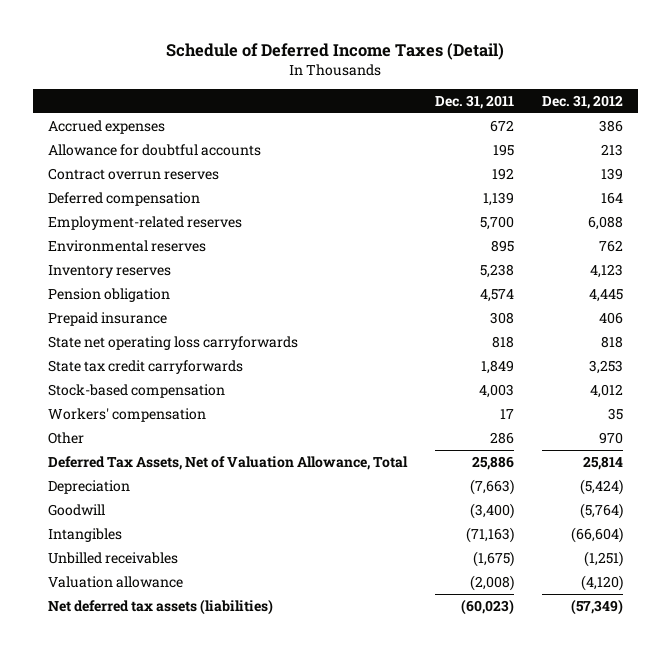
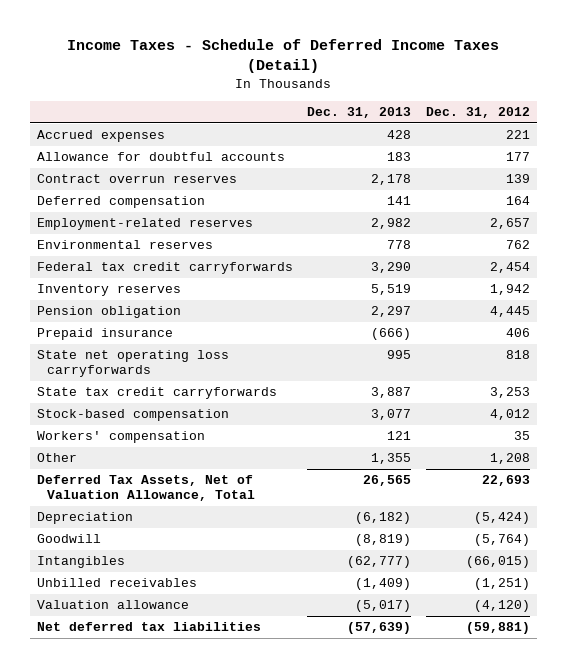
- Schedule of Deferred Income Taxes (Detail)
+ Income Taxes - Schedule of Deferred Income Taxes (Detail)
- | Dec. 31, 2011 | Dec. 31, 2012
+ | Dec. 31, 2013 | Dec. 31, 2012
- Accrued expenses | 672 | 386
- Allowance for doubtful accounts | 195 | 213
+ Accrued expenses | 428 | 221
+ Allowance for doubtful accounts | 183 | 177
- Employment-related reserves | 5,700 | 6,088
+ Employment-related reserves | 2,982 | 2,657
- Inventory reserves | 5,238 | 4,123
+ Federal tax credit carryforwards | 3,290 | 2,454
+ Inventory reserves | 5,519 | 1,942
- Other | 286 | 970
- Deferred Tax Assets, Net of Valuation Allowance, Total | 25,886 | 25,814
+ Other | 1,355 | 1,208
+ Deferred Tax Assets, Net of Valuation Allowance, Total | 26,565 | 22,693
- Intangibles | (71,163) | (66,604)
+ Intangibles | (62,777) | (66,015)
- Net deferred tax assets (liabilities) | (60,023) | (57,349)
+ Net deferred tax liabilities | (57,639) | (59,881)

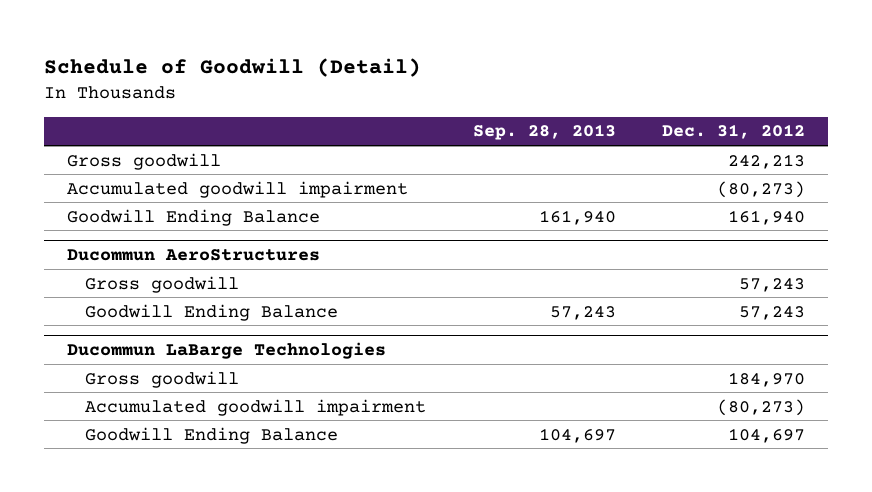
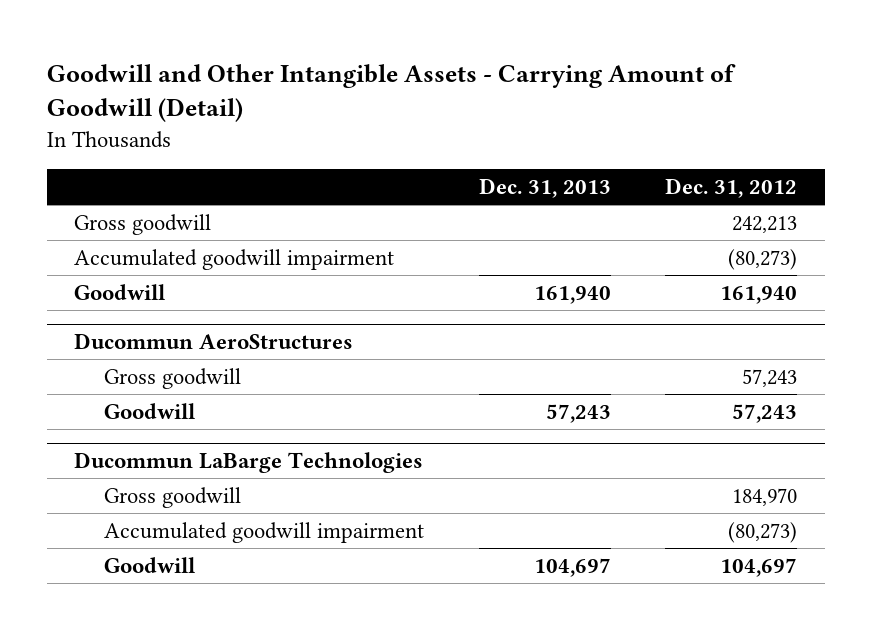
- Schedule of Goodwill (Detail)
+ Goodwill and Other Intangible Assets - Carrying Amount of Goodwill (Detail)
- | Sep. 28, 2013 | Dec. 31, 2012
+ | Dec. 31, 2013 | Dec. 31, 2012
- Goodwill Ending Balance | 161,940 | 161,940
+ Goodwill | 161,940 | 161,940
@ Ducommun AeroStructures
- Goodwill Ending Balance | 57,243 | 57,243
+ Goodwill | 57,243 | 57,243
@ Ducommun LaBarge Technologies
- Goodwill Ending Balance | 104,697 | 104,697
+ Goodwill | 104,697 | 104,697

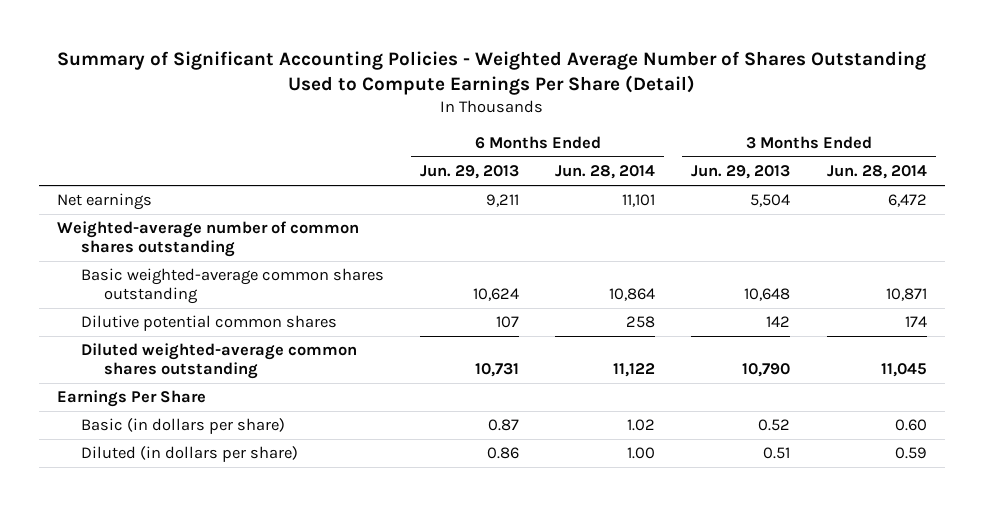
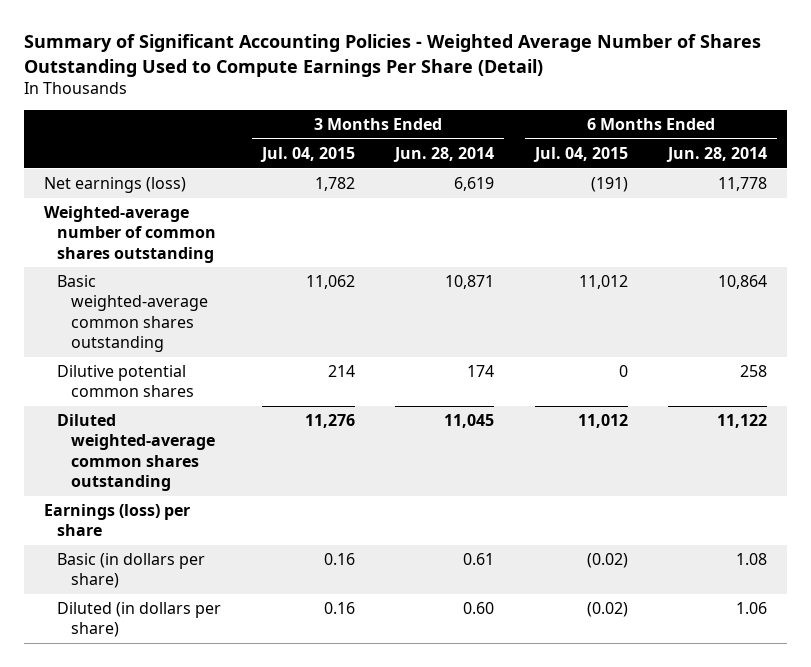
- | 6 Months Ended Jun. 29, 2013 | 6 Months Ended Jun. 28, 2014 | 3 Months Ended Jun. 29, 2013 | 3 Months Ended Jun. 28, 2014
+ | 3 Months Ended Jul. 04, 2015 | 3 Months Ended Jun. 28, 2014 | 6 Months Ended Jul. 04, 2015 | 6 Months Ended Jun. 28, 2014
- Net earnings | 9,211 | 11,101 | 5,504 | 6,472
+ Net earnings (loss) | 1,782 | 6,619 | (191) | 11,778
- Earnings Per Share
- Basic (in dollars per share) | 0.87 | 1.02 | 0.52 | 0.60
- Diluted (in dollars per share) | 0.86 | 1.00 | 0.51 | 0.59
+ Earnings (loss) per share
+ Basic (in dollars per share) | 0.16 | 0.61 | (0.02) | 1.08
+ Diluted (in dollars per share) | 0.16 | 0.60 | (0.02) | 1.06

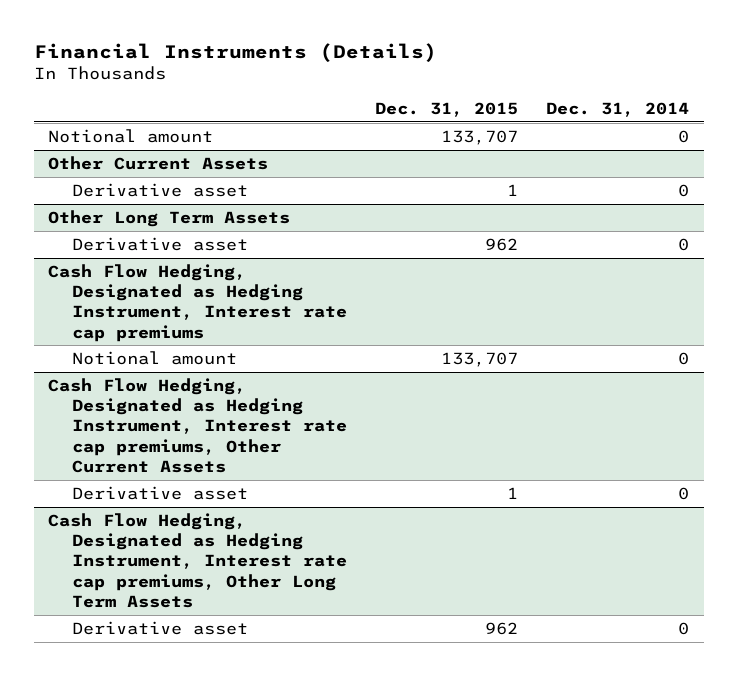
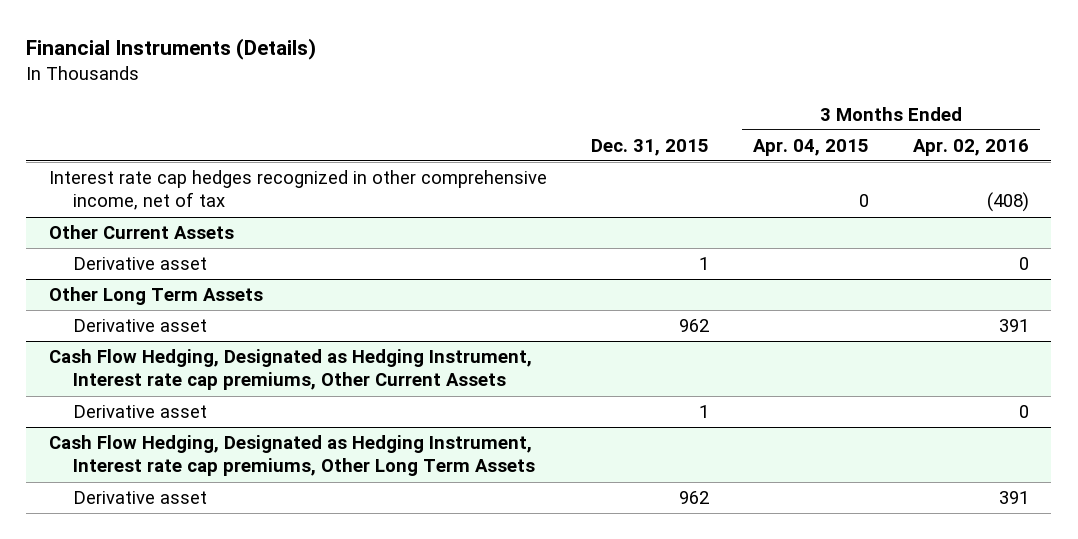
- | Dec. 31, 2015 | Dec. 31, 2014
+ | Dec. 31, 2015 | 3 Months Ended Apr. 04, 2015 | 3 Months Ended Apr. 02, 2016
- Notional amount | 133,707 | 0
+ Interest rate cap hedges recognized in other comprehensive income, net of tax | | 0 | (408)
- Cash Flow Hedging, Designated as Hedging Instrument, Interest rate cap premiums
- Notional amount | 133,707 | 0

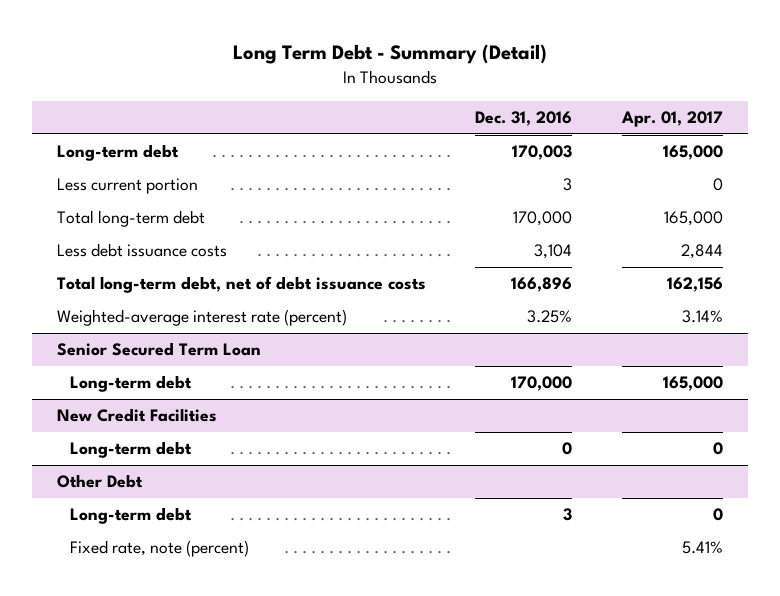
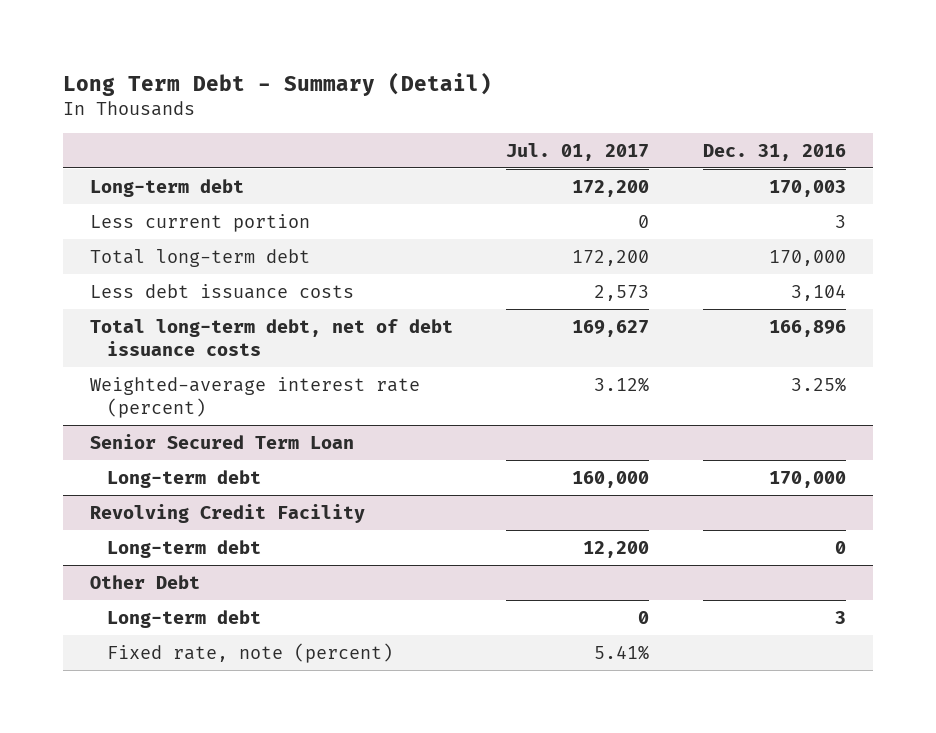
- | Dec. 31, 2016 | Apr. 01, 2017
+ | Jul. 01, 2017 | Dec. 31, 2016
- New Credit Facilities
+ Revolving Credit Facility

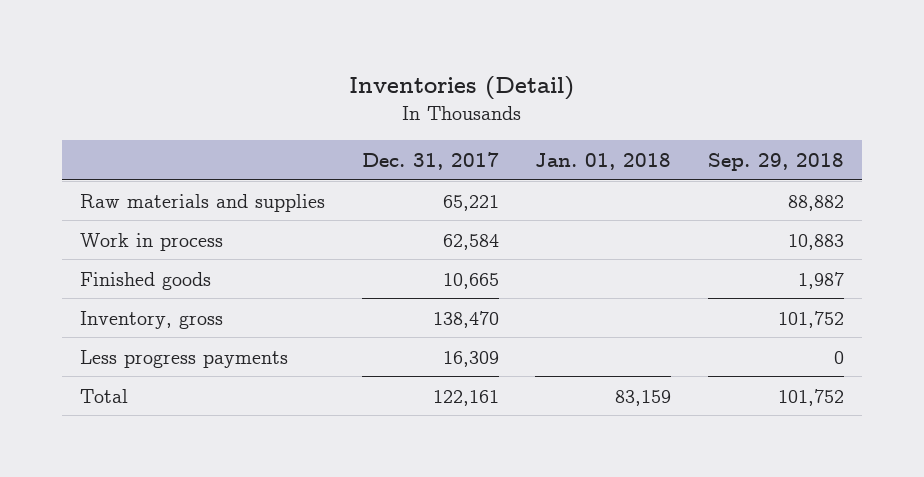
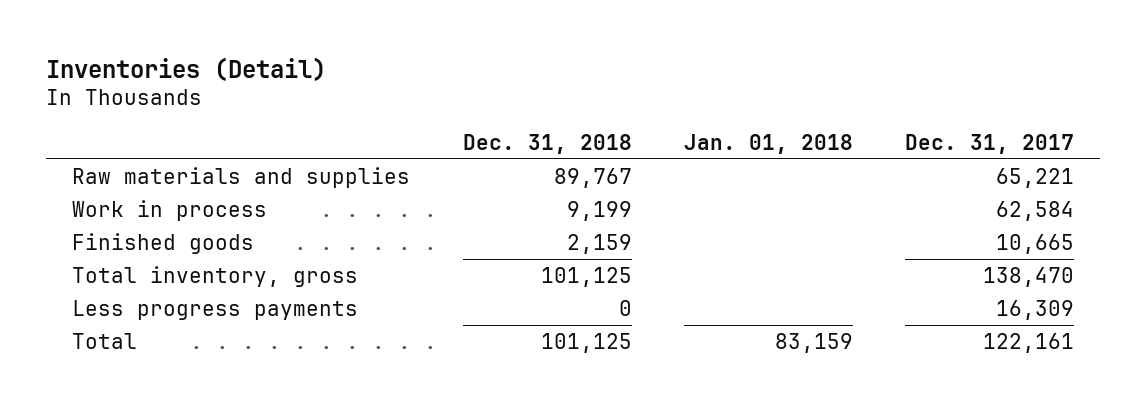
- | Dec. 31, 2017 | Jan. 01, 2018 | Sep. 29, 2018
+ | Dec. 31, 2018 | Jan. 01, 2018 | Dec. 31, 2017
- Inventory, gross | 138,470 | | 101,752
+ Total inventory, gross | 101,125 | | 138,470

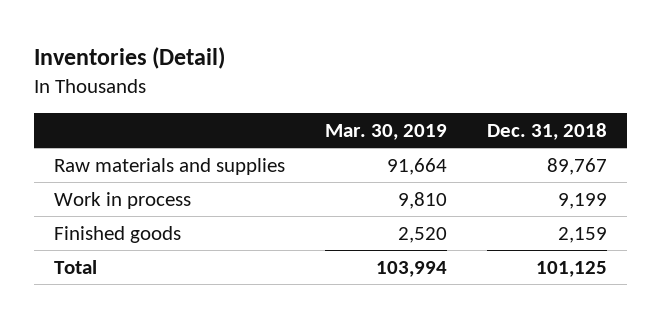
- | Dec. 31, 2018 | Jan. 01, 2018 | Dec. 31, 2017
+ | Mar. 30, 2019 | Dec. 31, 2018
- Total inventory, gross | 101,125 | | 138,470
- Less progress payments | 0 | | 16,309

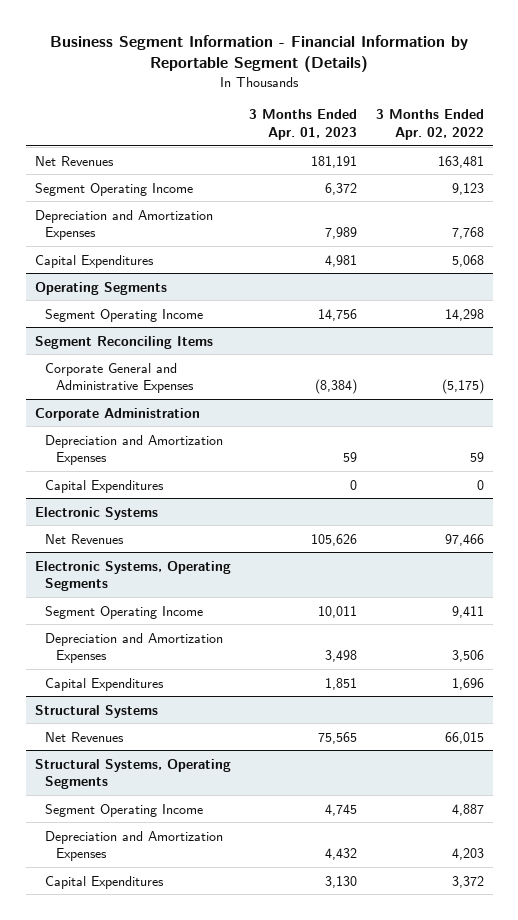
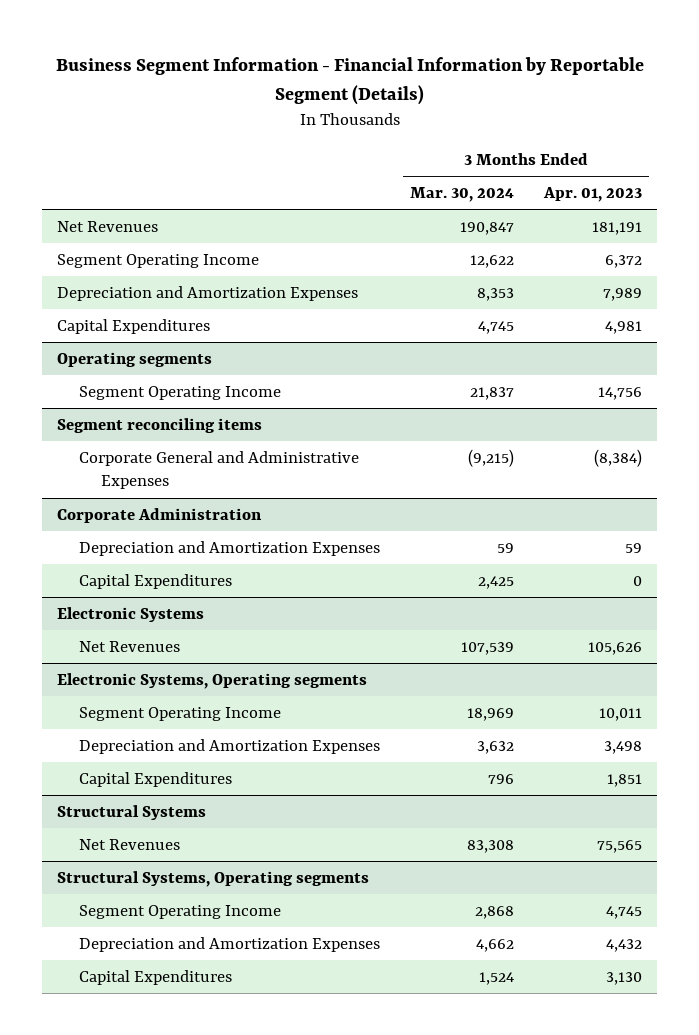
- | 3 Months Ended Apr. 01, 2023 | 3 Months Ended Apr. 02, 2022
+ | 3 Months Ended Mar. 30, 2024 | 3 Months Ended Apr. 01, 2023
- Operating Segments
+ Operating segments
- Segment Reconciling Items
+ Segment reconciling items
- Electronic Systems, Operating Segments
+ Electronic Systems, Operating segments
- Structural Systems, Operating Segments
+ Structural Systems, Operating segments

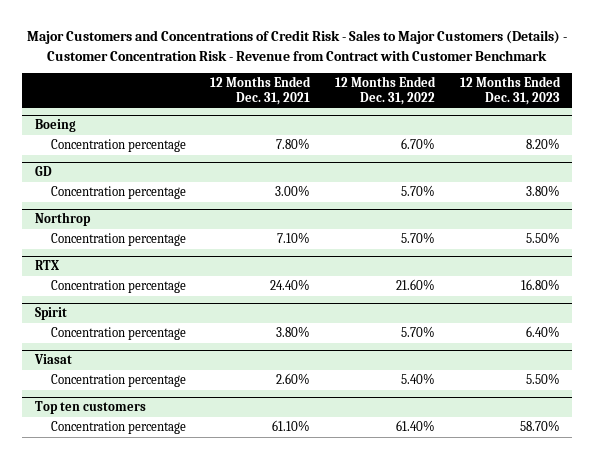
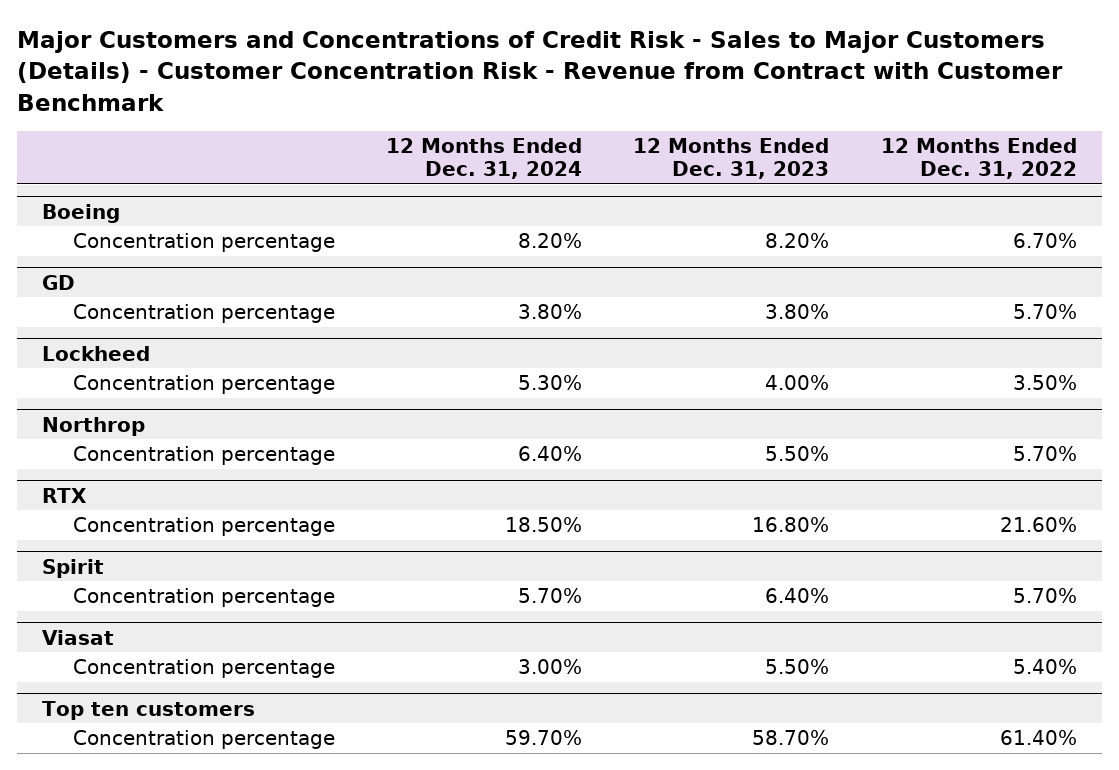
- | 12 Months Ended Dec. 31, 2021 | 12 Months Ended Dec. 31, 2022 | 12 Months Ended Dec. 31, 2023
+ | 12 Months Ended Dec. 31, 2024 | 12 Months Ended Dec. 31, 2023 | 12 Months Ended Dec. 31, 2022
+ Lockheed
+ Concentration percentage | 5.30% | 4.00% | 3.50%

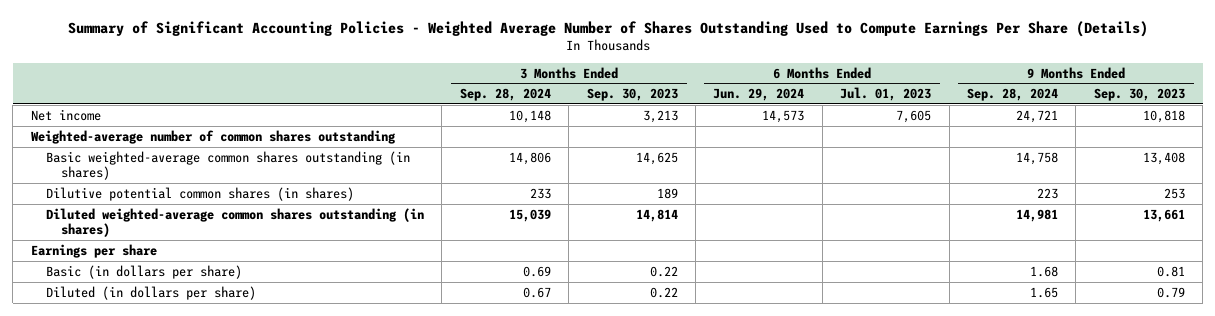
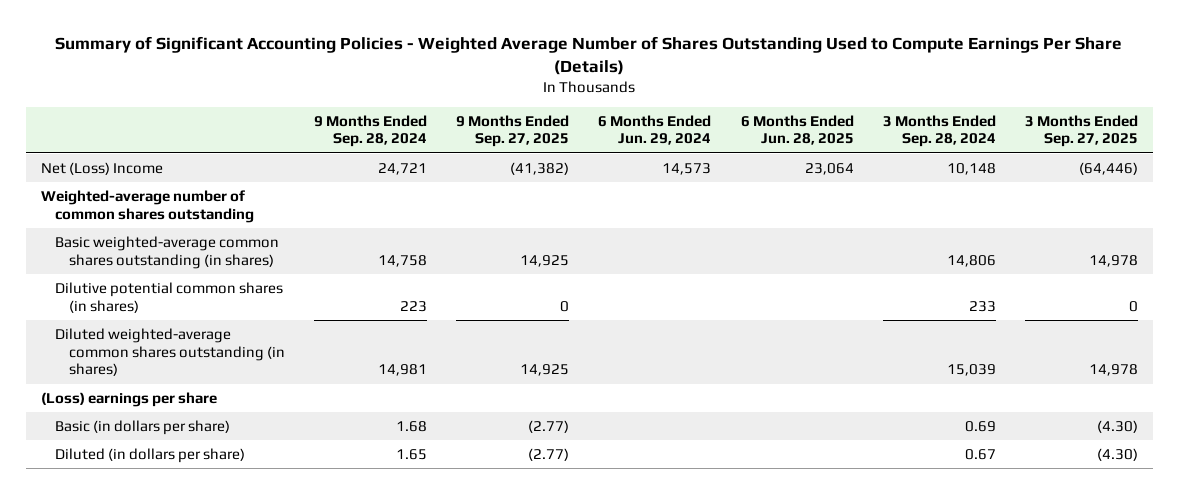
- | 3 Months Ended Sep. 28, 2024 | 3 Months Ended Sep. 30, 2023 | 6 Months Ended Jun. 29, 2024 | 6 Months Ended Jul. 01, 2023 | 9 Months Ended Sep. 28, 2024 | 9 Months Ended Sep. 30, 2023
+ | 9 Months Ended Sep. 28, 2024 | 9 Months Ended Sep. 27, 2025 | 6 Months Ended Jun. 29, 2024 | 6 Months Ended Jun. 28, 2025 | 3 Months Ended Sep. 28, 2024 | 3 Months Ended Sep. 27, 2025
- Net income | 10,148 | 3,213 | 14,573 | 7,605 | 24,721 | 10,818
+ Net (Loss) Income | 24,721 | (41,382) | 14,573 | 23,064 | 10,148 | (64,446)
- Earnings per share
+ (Loss) earnings per share

